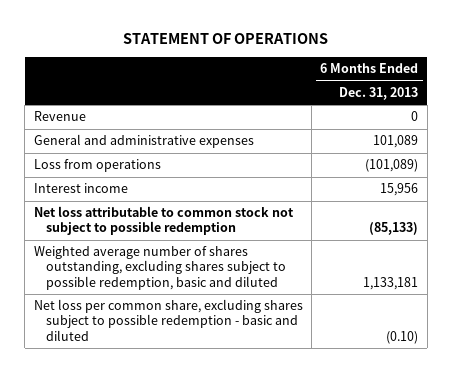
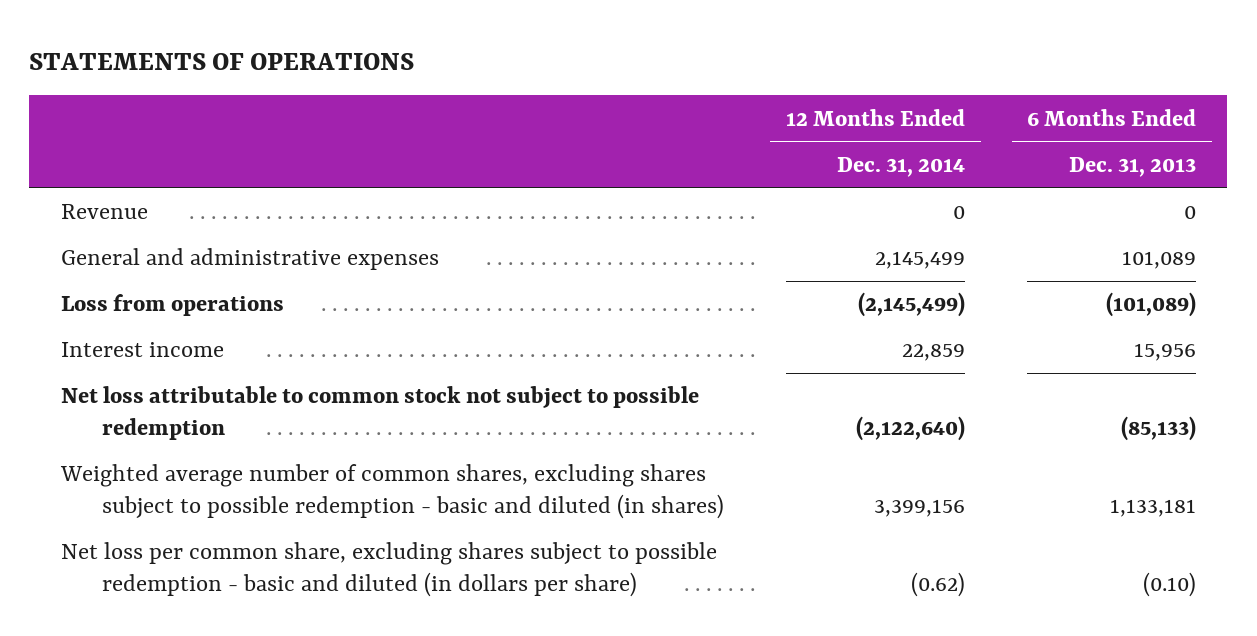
- STATEMENT OF OPERATIONS
+ STATEMENTS OF OPERATIONS
- | 6 Months Ended Dec. 31, 2013
+ | 12 Months Ended Dec. 31, 2014 | 6 Months Ended Dec. 31, 2013
- Weighted average number of shares outstanding, excluding shares subject to possible redemption, basic and diluted | 1,133,181
- Net loss per common share, excluding shares subject to possible redemption - basic and diluted | (0.10)
+ Weighted average number of common shares, excluding shares subject to possible redemption - basic and diluted (in shares) | 3,399,156 | 1,133,181
+ Net loss per common share, excluding shares subject to possible redemption - basic and diluted (in dollars per share) | (0.62) | (0.10)

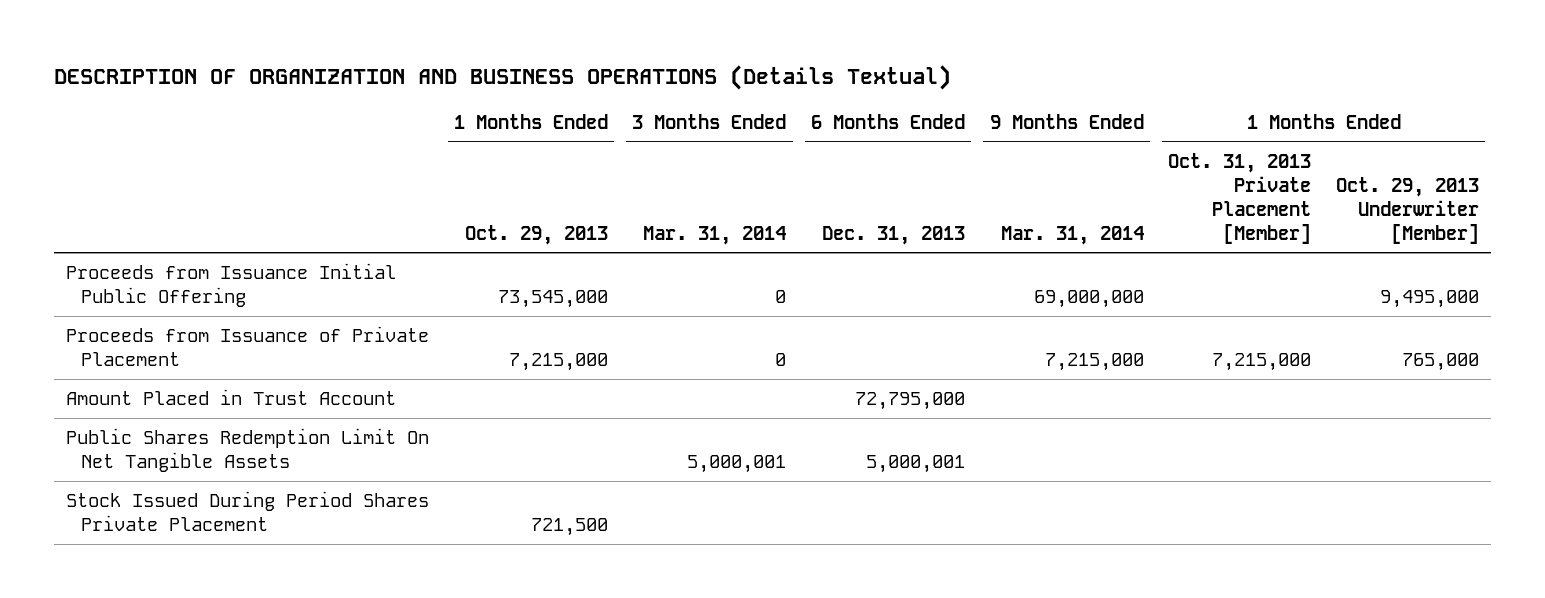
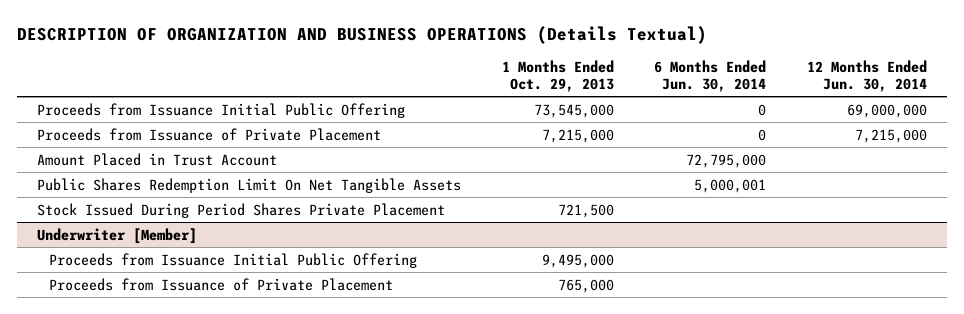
- | 1 Months Ended Oct. 29, 2013 | 3 Months Ended Mar. 31, 2014 | 6 Months Ended Dec. 31, 2013 | 9 Months Ended Mar. 31, 2014 | 1 Months Ended Oct. 31, 2013 Private Placement [Member] | 1 Months Ended Oct. 29, 2013 Underwriter [Member]
+ | 1 Months Ended Oct. 29, 2013 | 6 Months Ended Jun. 30, 2014 | 12 Months Ended Jun. 30, 2014
+ Underwriter [Member]
+ Proceeds from Issuance Initial Public Offering | 9,495,000 | |
+ Proceeds from Issuance of Private Placement | 765,000 | |

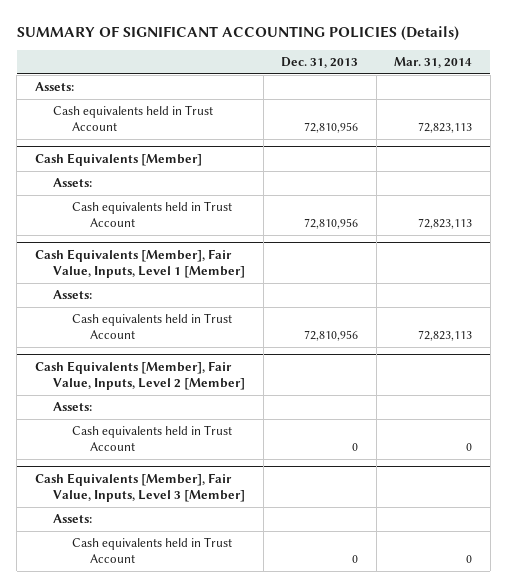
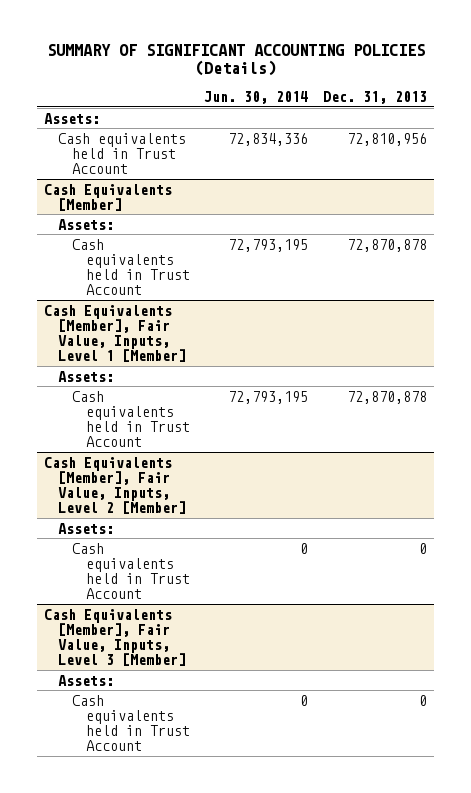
- | Dec. 31, 2013 | Mar. 31, 2014
+ | Jun. 30, 2014 | Dec. 31, 2013
@ Cash Equivalents [Member]
- Cash equivalents held in Trust Account | 72,810,956 | 72,823,113
+ Cash equivalents held in Trust Account | 72,793,195 | 72,870,878
@ Cash Equivalents [Member], Fair Value, Inputs, Level 1 [Member]
- Cash equivalents held in Trust Account | 72,810,956 | 72,823,113
+ Cash equivalents held in Trust Account | 72,793,195 | 72,870,878

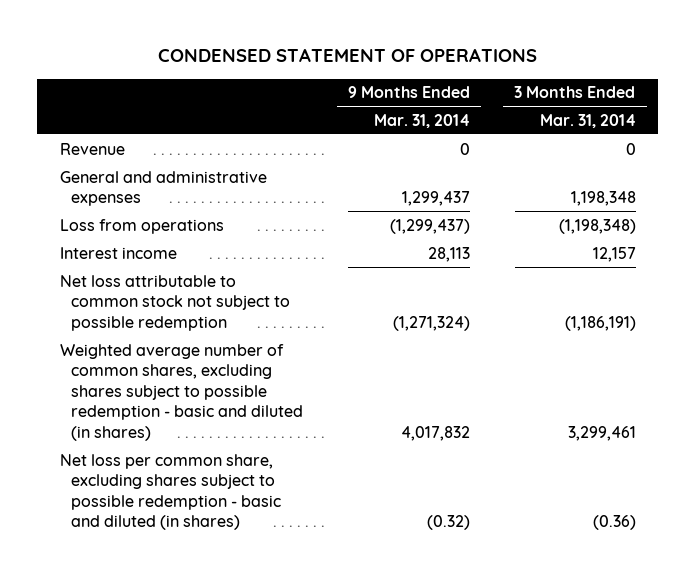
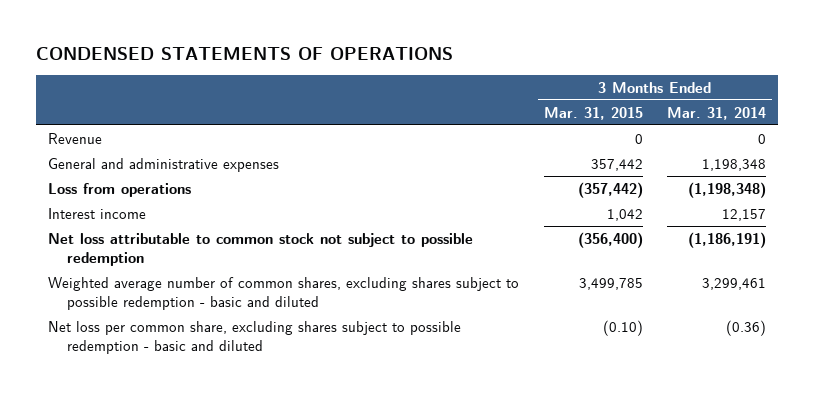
- CONDENSED STATEMENT OF OPERATIONS
+ CONDENSED STATEMENTS OF OPERATIONS
- | 9 Months Ended Mar. 31, 2014 | 3 Months Ended Mar. 31, 2014
+ | 3 Months Ended Mar. 31, 2015 | 3 Months Ended Mar. 31, 2014
- Weighted average number of common shares, excluding shares subject to possible redemption - basic and diluted (in shares) | 4,017,832 | 3,299,461
- Net loss per common share, excluding shares subject to possible redemption - basic and diluted (in shares) | (0.32) | (0.36)
+ Weighted average number of common shares, excluding shares subject to possible redemption - basic and diluted | 3,499,785 | 3,299,461
+ Net loss per common share, excluding shares subject to possible redemption - basic and diluted | (0.10) | (0.36)

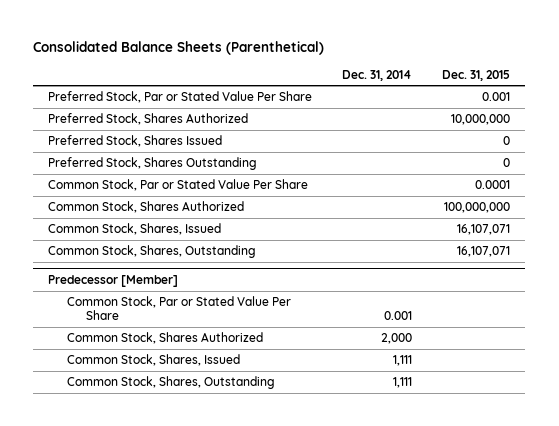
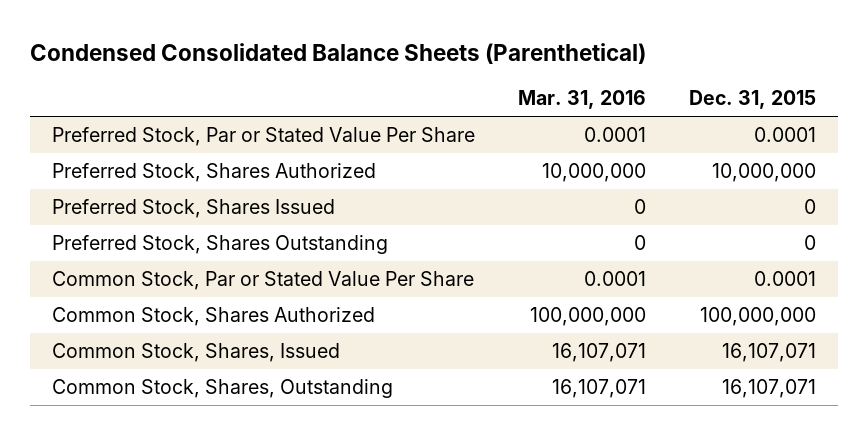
- Consolidated Balance Sheets (Parenthetical)
+ Condensed Consolidated Balance Sheets (Parenthetical)
- | Dec. 31, 2014 | Dec. 31, 2015
+ | Mar. 31, 2016 | Dec. 31, 2015
- Preferred Stock, Par or Stated Value Per Share | | 0.001
+ Preferred Stock, Par or Stated Value Per Share | 0.0001 | 0.0001
- Predecessor [Member]
- Common Stock, Par or Stated Value Per Share | 0.001 |
- Common Stock, Shares Authorized | 2,000 |
- Common Stock, Shares, Issued | 1,111 |
- Common Stock, Shares, Outstanding | 1,111 |

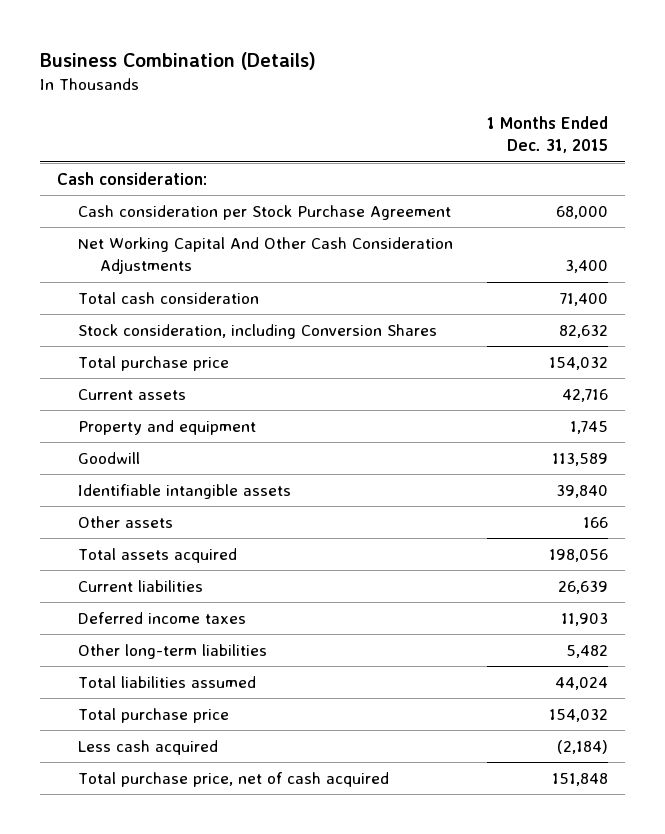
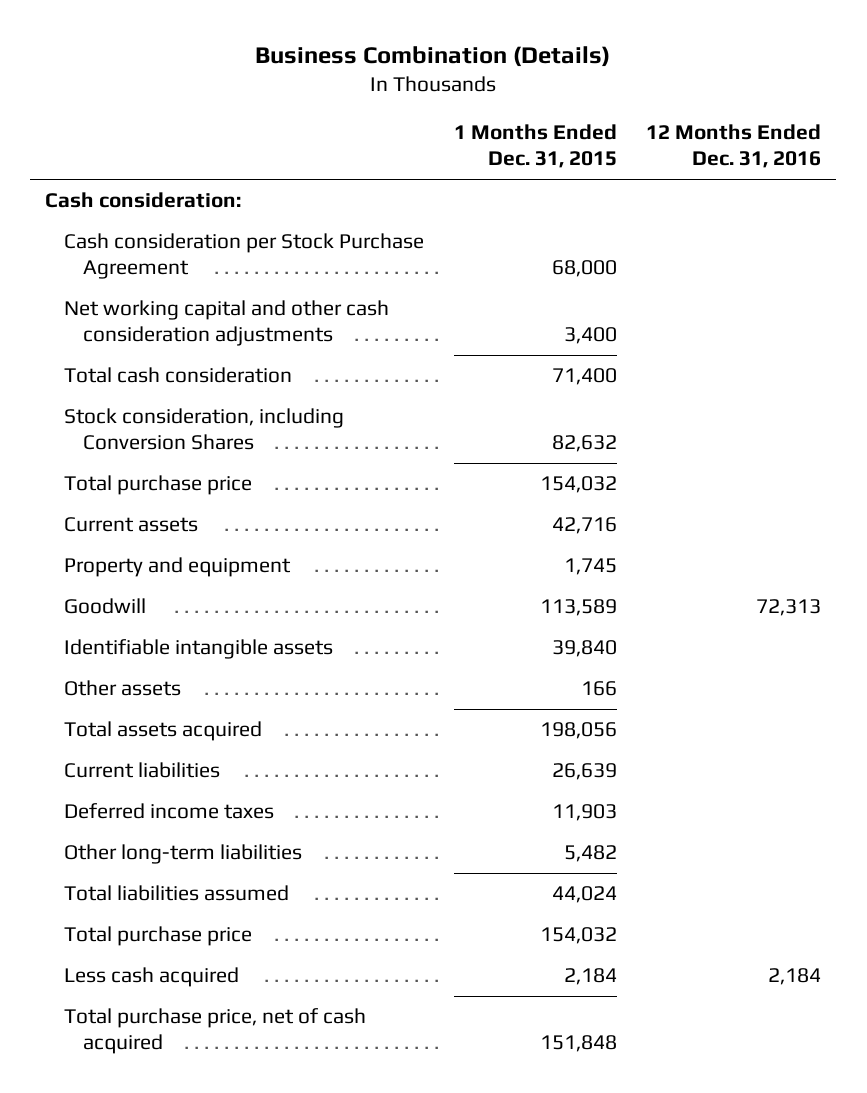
- | 1 Months Ended Dec. 31, 2015
+ | 1 Months Ended Dec. 31, 2015 | 12 Months Ended Dec. 31, 2016
- Net Working Capital And Other Cash Consideration Adjustments | 3,400
+ Net working capital and other cash consideration adjustments | 3,400 |
- Less cash acquired | (2,184)
+ Less cash acquired | 2,184 | 2,184

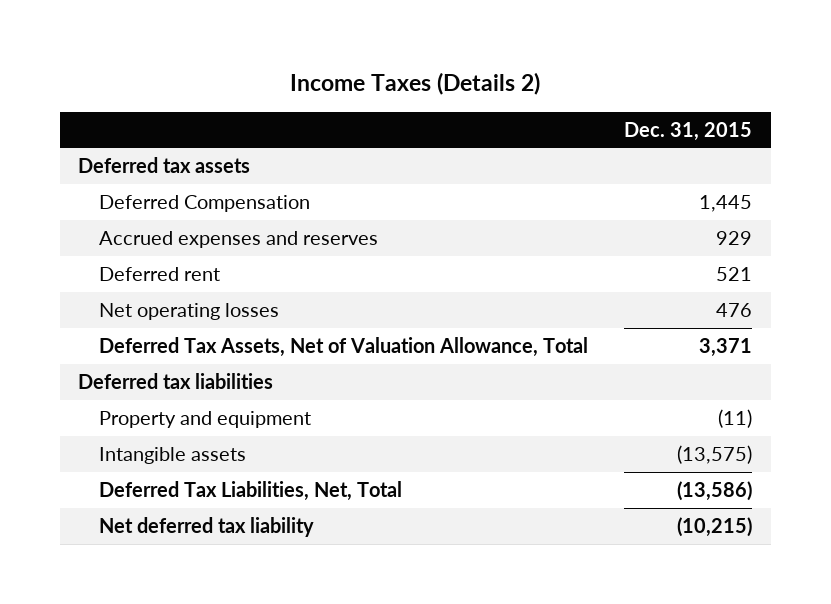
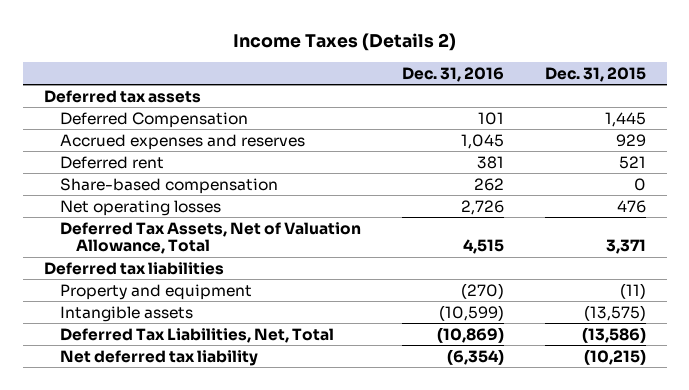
- | Dec. 31, 2015
+ | Dec. 31, 2016 | Dec. 31, 2015
+ Share-based compensation | 262 | 0

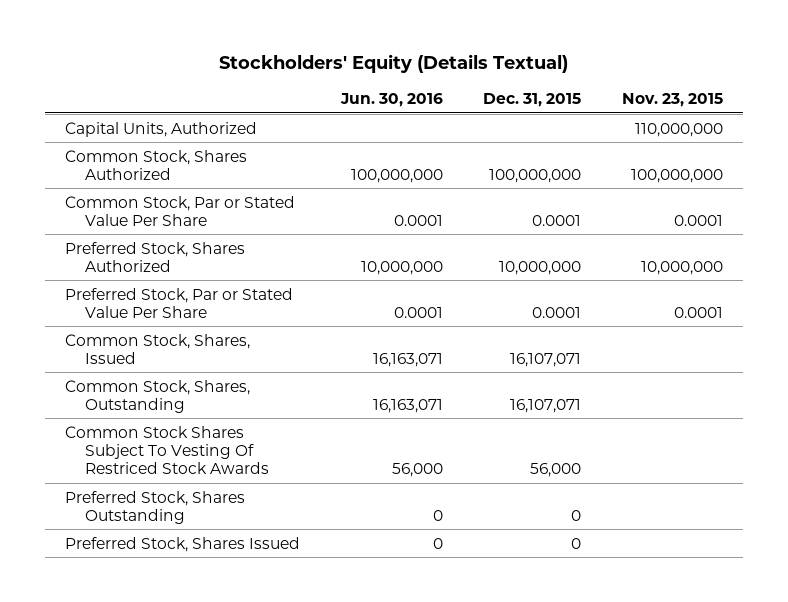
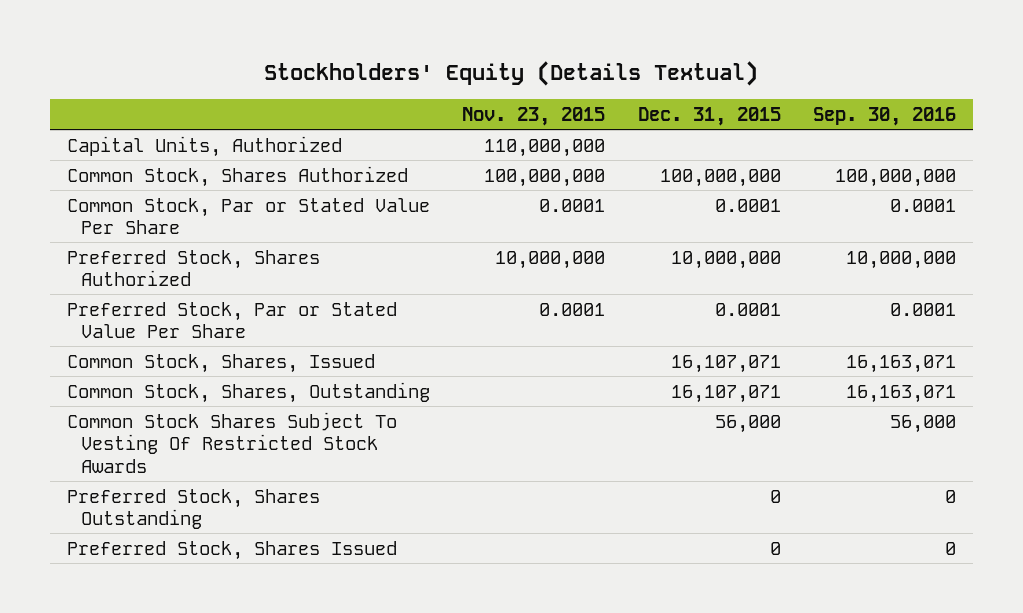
- | Jun. 30, 2016 | Dec. 31, 2015 | Nov. 23, 2015
+ | Nov. 23, 2015 | Dec. 31, 2015 | Sep. 30, 2016
- Common Stock Shares Subject To Vesting Of Restriced Stock Awards | 56,000 | 56,000 |
+ Common Stock Shares Subject To Vesting Of Restricted Stock Awards | | 56,000 | 56,000

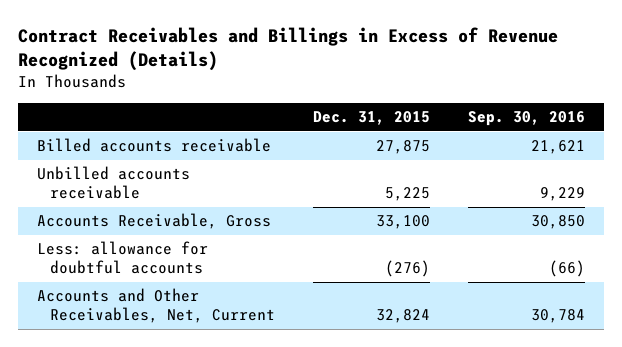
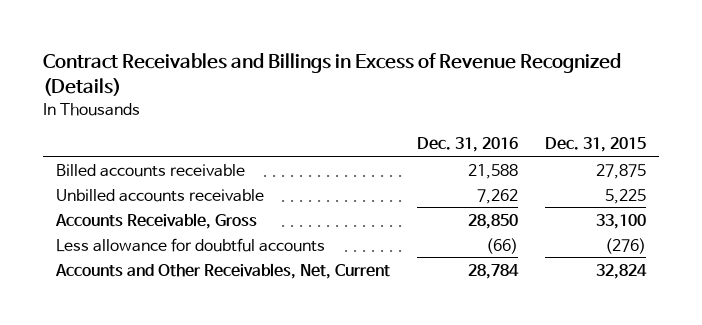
- | Dec. 31, 2015 | Sep. 30, 2016
+ | Dec. 31, 2016 | Dec. 31, 2015
- Less: allowance for doubtful accounts | (276) | (66)
+ Less allowance for doubtful accounts | (66) | (276)

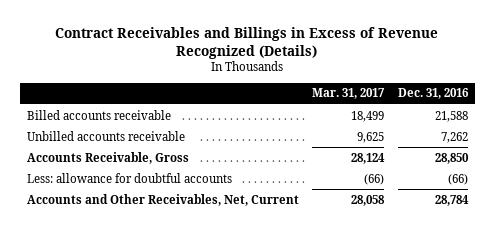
- | Dec. 31, 2016 | Dec. 31, 2015
+ | Mar. 31, 2017 | Dec. 31, 2016
- Less allowance for doubtful accounts | (66) | (276)
+ Less: allowance for doubtful accounts | (66) | (66)

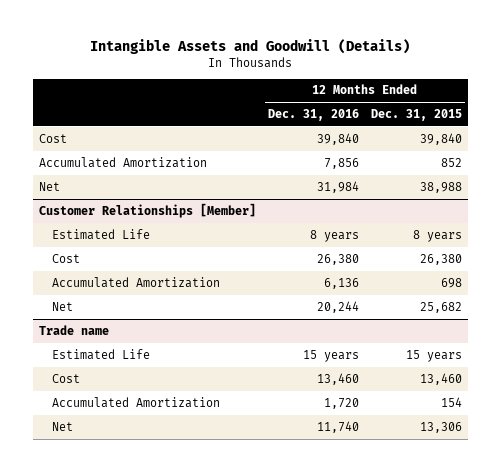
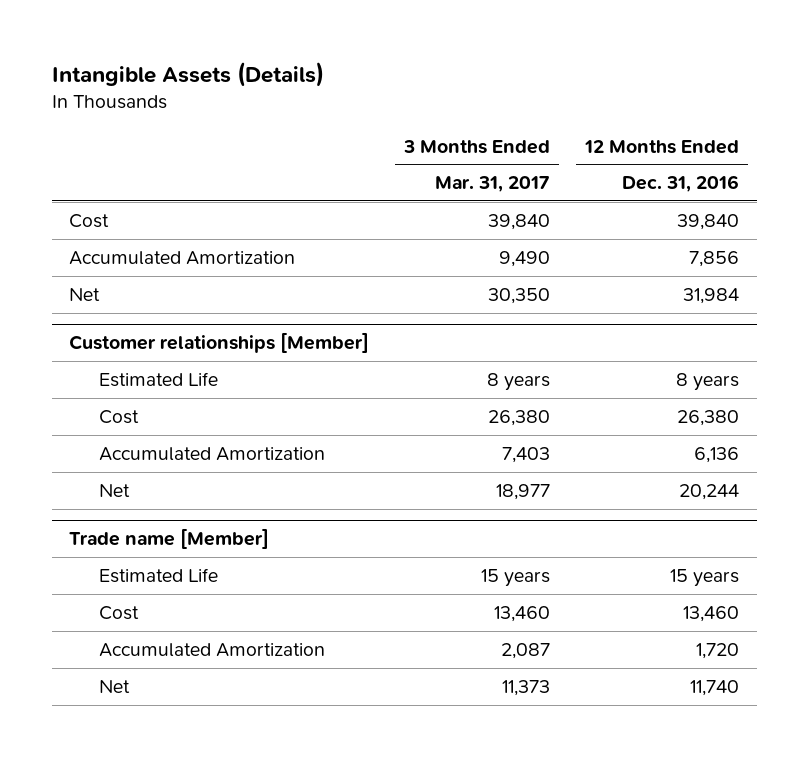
- Intangible Assets and Goodwill (Details)
+ Intangible Assets (Details)
- | 12 Months Ended Dec. 31, 2016 | 12 Months Ended Dec. 31, 2015
+ | 3 Months Ended Mar. 31, 2017 | 12 Months Ended Dec. 31, 2016
- Customer Relationships [Member]
+ Customer relationships [Member]
- Trade name
+ Trade name [Member]

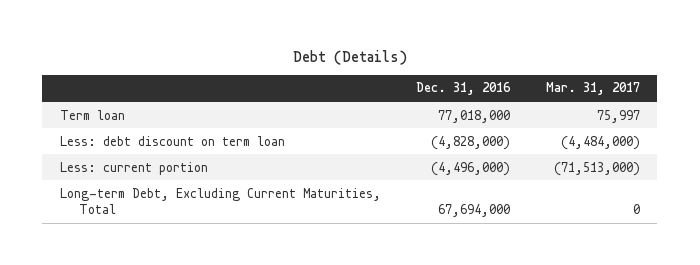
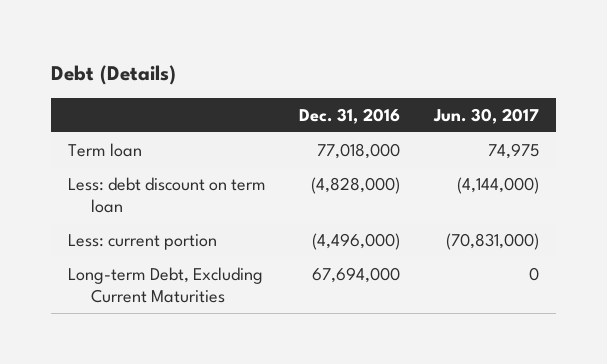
- | Dec. 31, 2016 | Mar. 31, 2017
+ | Dec. 31, 2016 | Jun. 30, 2017
- Long-term Debt, Excluding Current Maturities, Total | 67,694,000 | 0
+ Long-term Debt, Excluding Current Maturities | 67,694,000 | 0

